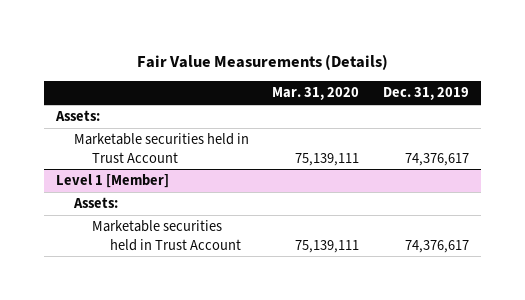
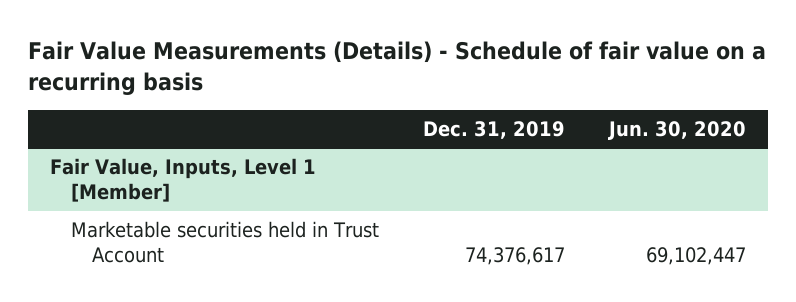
- Fair Value Measurements (Details)
+ Fair Value Measurements (Details) - Schedule of fair value on a recurring basis
- | Mar. 31, 2020 | Dec. 31, 2019
+ | Dec. 31, 2019 | Jun. 30, 2020
- Assets:
- Marketable securities held in Trust Account | 75,139,111 | 74,376,617
- Level 1 [Member]
- Assets:
+ Fair Value, Inputs, Level 1 [Member]

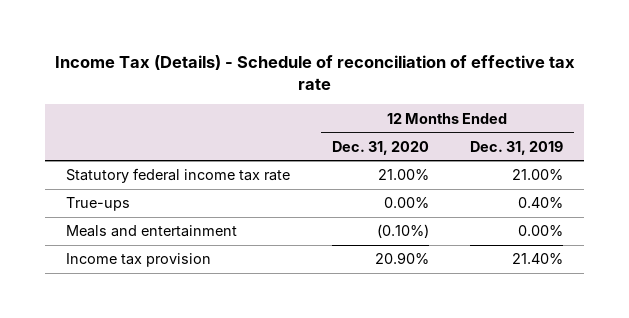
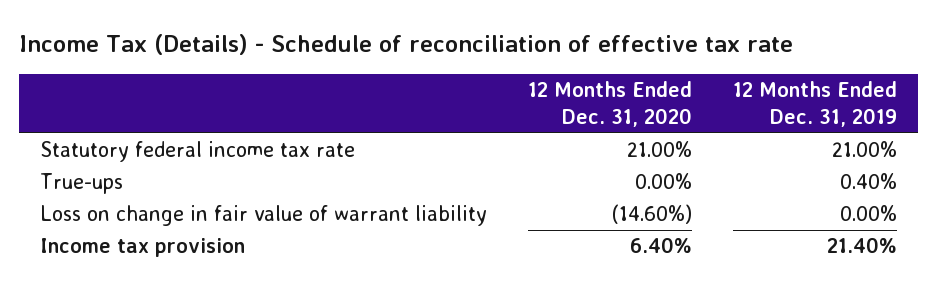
- Meals and entertainment | (0.10%) | 0.00%
- Income tax provision | 20.90% | 21.40%
+ Loss on change in fair value of warrant liability | (14.60%) | 0.00%
+ Income tax provision | 6.40% | 21.40%

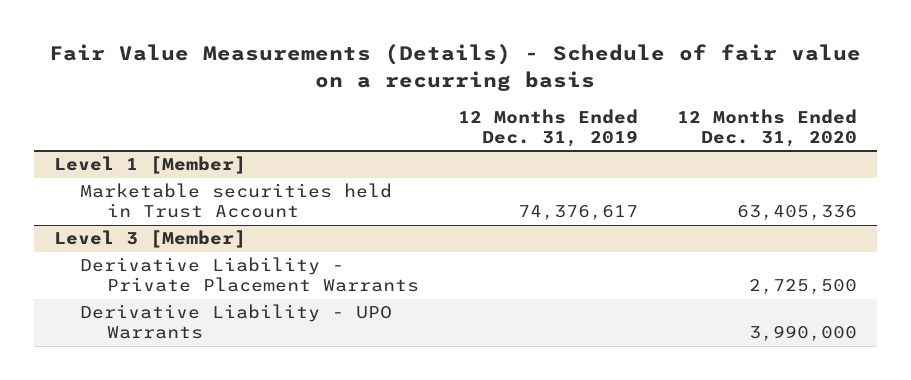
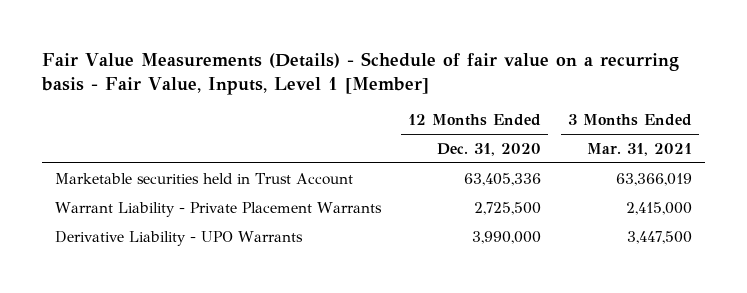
- Fair Value Measurements (Details) - Schedule of fair value on a recurring basis
+ Fair Value Measurements (Details) - Schedule of fair value on a recurring basis - Fair Value, Inputs, Level 1 [Member]
- | 12 Months Ended Dec. 31, 2019 | 12 Months Ended Dec. 31, 2020
+ | 12 Months Ended Dec. 31, 2020 | 3 Months Ended Mar. 31, 2021
- Level 1 [Member]
- Level 3 [Member]
- Derivative Liability - Private Placement Warrants | | 2,725,500
+ Warrant Liability - Private Placement Warrants | 2,725,500 | 2,415,000

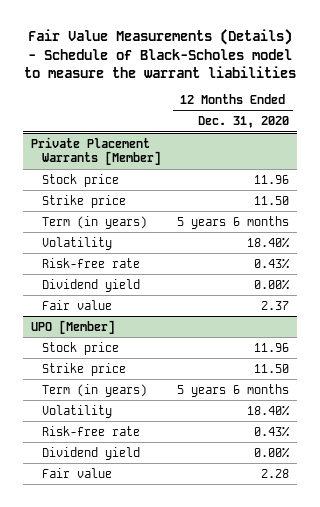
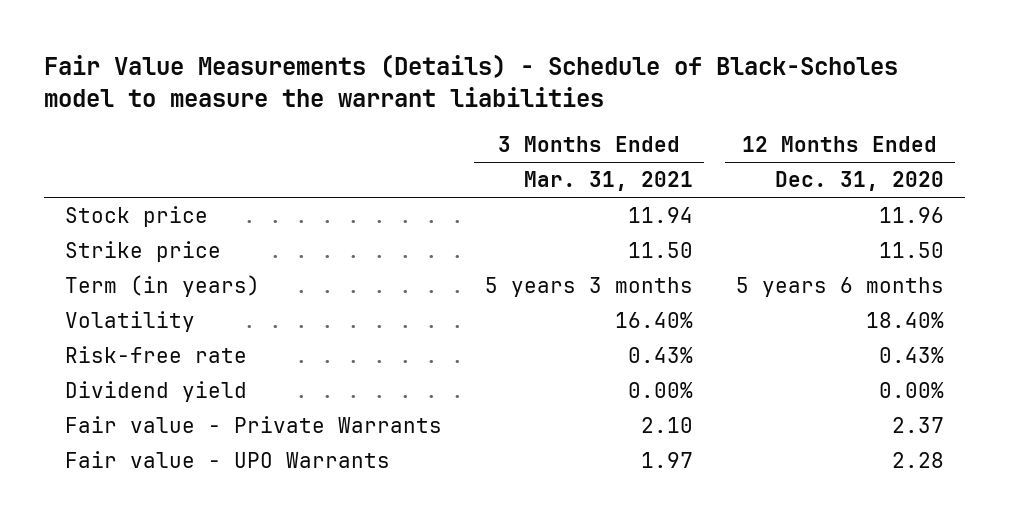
- | 12 Months Ended Dec. 31, 2020
+ | 3 Months Ended Mar. 31, 2021 | 12 Months Ended Dec. 31, 2020
- Private Placement Warrants [Member]
- Fair value | 2.37
- UPO [Member]
- Stock price | 11.96
- Strike price | 11.50
- Term (in years) | 5 years 6 months
- Volatility | 18.40%
- Risk-free rate | 0.43%
- Dividend yield | 0.00%
- Fair value | 2.28
+ Fair value - Private Warrants | 2.10 | 2.37
+ Fair value - UPO Warrants | 1.97 | 2.28

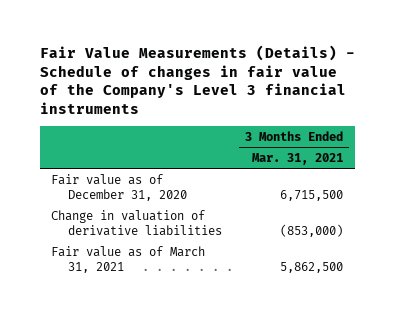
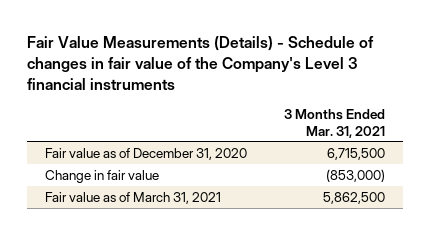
- Change in valuation of derivative liabilities | (853,000)
+ Change in fair value | (853,000)

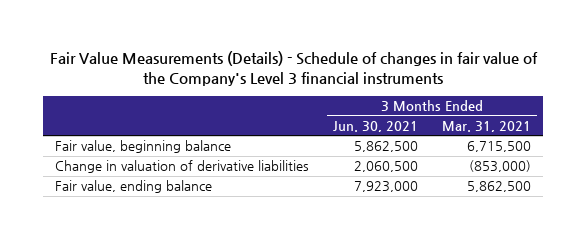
- | 3 Months Ended Mar. 31, 2021
+ | 3 Months Ended Jun. 30, 2021 | 3 Months Ended Mar. 31, 2021
- Fair value as of December 31, 2020 | 6,715,500
- Change in fair value | (853,000)
- Fair value as of March 31, 2021 | 5,862,500
+ Fair value, beginning balance | 5,862,500 | 6,715,500
+ Change in valuation of derivative liabilities | 2,060,500 | (853,000)
+ Fair value, ending balance | 7,923,000 | 5,862,500

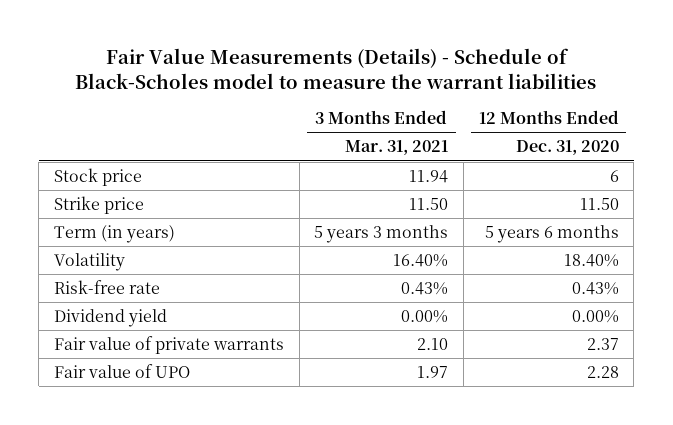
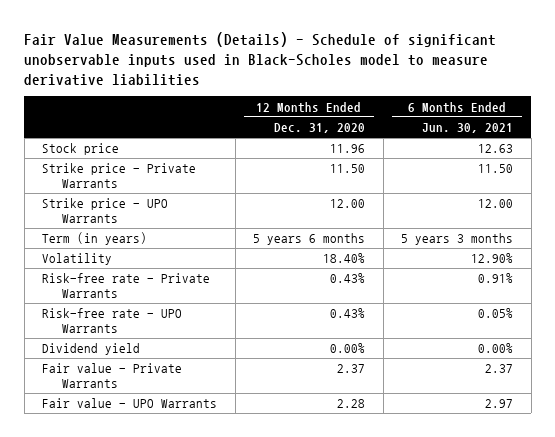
- Fair Value Measurements (Details) - Schedule of Black-Scholes model to measure the warrant liabilities
+ Fair Value Measurements (Details) - Schedule of significant unobservable inputs used in Black-Scholes model to measure derivative liabilities
- | 3 Months Ended Mar. 31, 2021 | 12 Months Ended Dec. 31, 2020
+ | 12 Months Ended Dec. 31, 2020 | 6 Months Ended Jun. 30, 2021
- Stock price | 11.94 | 6
- Strike price | 11.50 | 11.50
+ Stock price | 11.96 | 12.63
+ Strike price - Private Warrants | 11.50 | 11.50
+ Strike price - UPO Warrants | 12.00 | 12.00
- Risk-free rate | 0.43% | 0.43%
+ Risk-free rate - Private Warrants | 0.43% | 0.91%
+ Risk-free rate - UPO Warrants | 0.43% | 0.05%
- Fair value of private warrants | 2.10 | 2.37
- Fair value of UPO | 1.97 | 2.28
+ Fair value - Private Warrants | 2.37 | 2.37
+ Fair value - UPO Warrants | 2.28 | 2.97

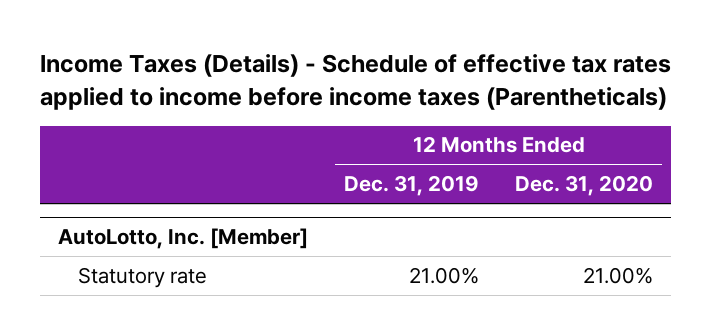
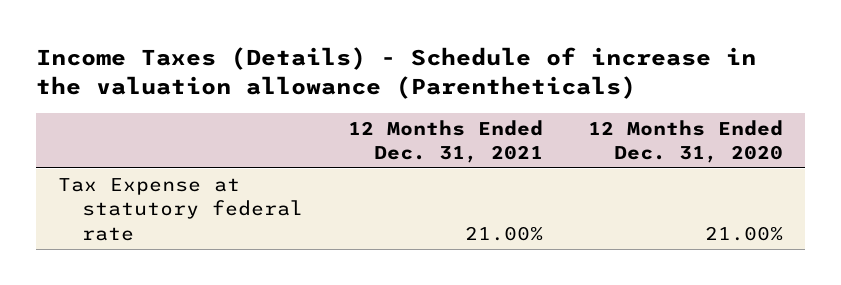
- Income Taxes (Details) - Schedule of effective tax rates applied to income before income taxes (Parentheticals)
+ Income Taxes (Details) - Schedule of increase in the valuation allowance (Parentheticals)
- | 12 Months Ended Dec. 31, 2019 | 12 Months Ended Dec. 31, 2020
+ | 12 Months Ended Dec. 31, 2021 | 12 Months Ended Dec. 31, 2020
- AutoLotto, Inc. [Member]
- Statutory rate | 21.00% | 21.00%
+ Tax Expense at statutory federal rate | 21.00% | 21.00%

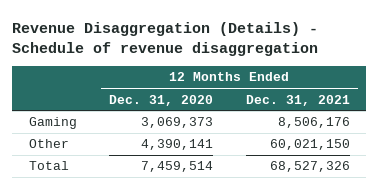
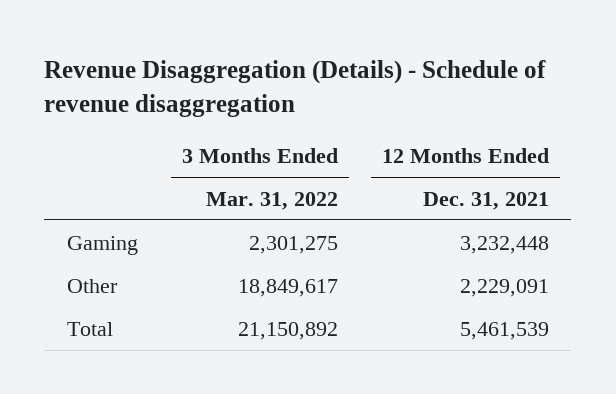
- | 12 Months Ended Dec. 31, 2020 | 12 Months Ended Dec. 31, 2021
+ | 3 Months Ended Mar. 31, 2022 | 12 Months Ended Dec. 31, 2021
- Gaming | 3,069,373 | 8,506,176
- Other | 4,390,141 | 60,021,150
- Total | 7,459,514 | 68,527,326
+ Gaming | 2,301,275 | 3,232,448
+ Other | 18,849,617 | 2,229,091
+ Total | 21,150,892 | 5,461,539

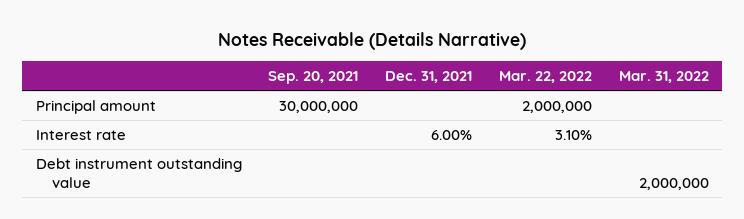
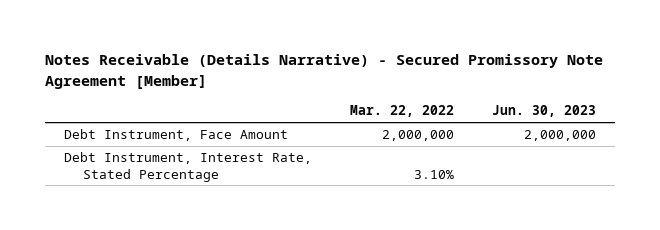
- Notes Receivable (Details Narrative)
+ Notes Receivable (Details Narrative) - Secured Promissory Note Agreement [Member]
- | Sep. 20, 2021 | Dec. 31, 2021 | Mar. 22, 2022 | Mar. 31, 2022
+ | Mar. 22, 2022 | Jun. 30, 2023
- Principal amount | 30,000,000 | | 2,000,000 |
- Interest rate | | 6.00% | 3.10% |
- Debt instrument outstanding value | | | | 2,000,000
+ Debt Instrument, Face Amount | 2,000,000 | 2,000,000
+ Debt Instrument, Interest Rate, Stated Percentage | 3.10% |

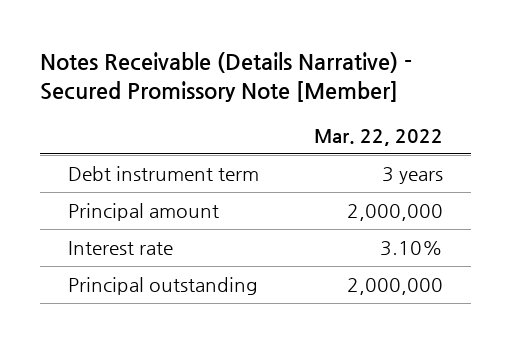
- Notes Receivable (Details Narrative) - Secured Promissory Note Agreement [Member]
+ Notes Receivable (Details Narrative) - Secured Promissory Note [Member]
- | Mar. 22, 2022 | Jun. 30, 2023
+ | Mar. 22, 2022
- Debt Instrument, Face Amount | 2,000,000 | 2,000,000
- Debt Instrument, Interest Rate, Stated Percentage | 3.10% |
+ Debt instrument term | 3 years
+ Principal amount | 2,000,000
+ Interest rate | 3.10%
+ Principal outstanding | 2,000,000

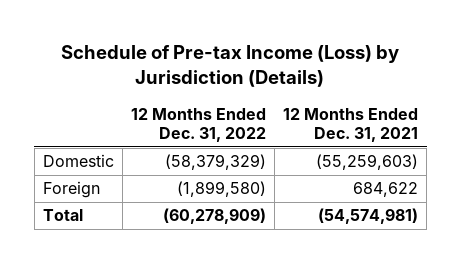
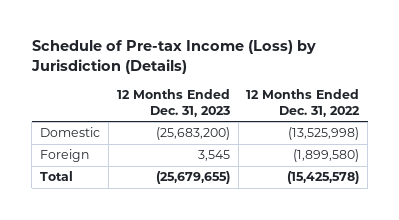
- | 12 Months Ended Dec. 31, 2022 | 12 Months Ended Dec. 31, 2021
+ | 12 Months Ended Dec. 31, 2023 | 12 Months Ended Dec. 31, 2022
- Domestic | (58,379,329) | (55,259,603)
+ Domestic | (25,683,200) | (13,525,998)
- Total | (60,278,909) | (54,574,981)
+ Total | (25,679,655) | (15,425,578)

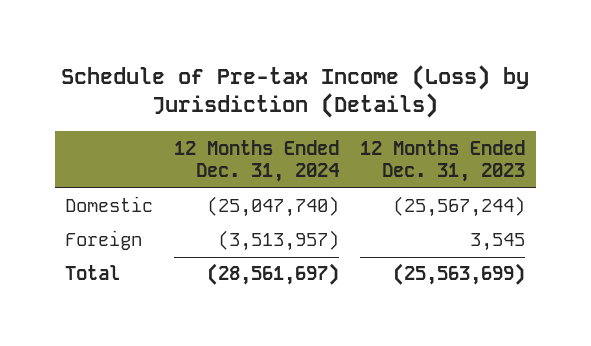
- | 12 Months Ended Dec. 31, 2023 | 12 Months Ended Dec. 31, 2022
+ | 12 Months Ended Dec. 31, 2024 | 12 Months Ended Dec. 31, 2023
- Domestic | (25,683,200) | (13,525,998)
+ Domestic | (25,047,740) | (25,567,244)
- Total | (25,679,655) | (15,425,578)
+ Total | (28,561,697) | (25,563,699)

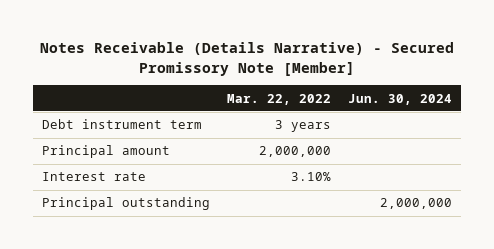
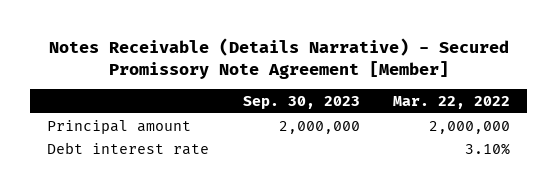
- Notes Receivable (Details Narrative) - Secured Promissory Note [Member]
+ Notes Receivable (Details Narrative) - Secured Promissory Note Agreement [Member]
- | Mar. 22, 2022 | Jun. 30, 2024
+ | Sep. 30, 2023 | Mar. 22, 2022
- Debt instrument term | 3 years |
- Interest rate | 3.10% |
- Principal outstanding | | 2,000,000
+ Debt interest rate | | 3.10%

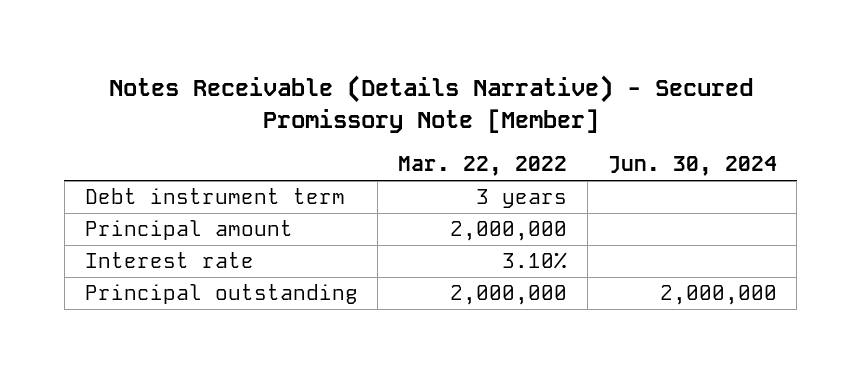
- Notes Receivable (Details Narrative) - Secured Promissory Note Agreement [Member]
+ Notes Receivable (Details Narrative) - Secured Promissory Note [Member]
- | Sep. 30, 2023 | Mar. 22, 2022
+ | Mar. 22, 2022 | Jun. 30, 2024
+ Debt instrument term | 3 years |
- Debt interest rate | | 3.10%
+ Interest rate | 3.10% |
+ Principal outstanding | 2,000,000 | 2,000,000

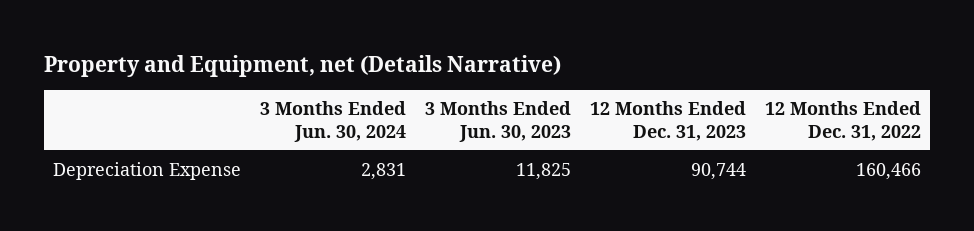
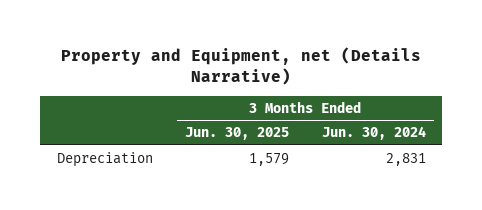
- | 3 Months Ended Jun. 30, 2024 | 3 Months Ended Jun. 30, 2023 | 12 Months Ended Dec. 31, 2023 | 12 Months Ended Dec. 31, 2022
+ | 3 Months Ended Jun. 30, 2025 | 3 Months Ended Jun. 30, 2024
- Depreciation Expense | 2,831 | 11,825 | 90,744 | 160,466
+ Depreciation | 1,579 | 2,831

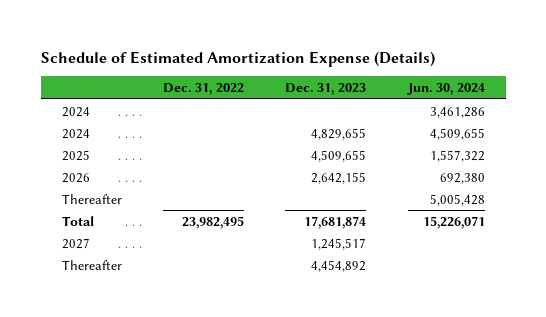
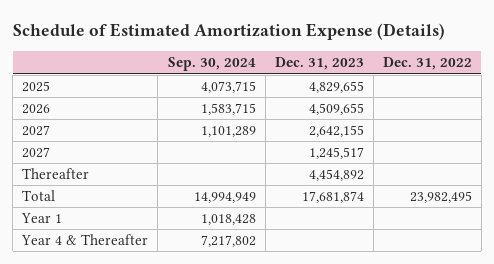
- | Dec. 31, 2022 | Dec. 31, 2023 | Jun. 30, 2024
+ | Sep. 30, 2024 | Dec. 31, 2023 | Dec. 31, 2022
- 2024 | | | 3,461,286
- 2024 | | 4,829,655 | 4,509,655
- 2025 | | 4,509,655 | 1,557,322
- 2026 | | 2,642,155 | 692,380
- Thereafter | | | 5,005,428
+ 2025 | 4,073,715 | 4,829,655 |
+ 2026 | 1,583,715 | 4,509,655 |
+ 2027 | 1,101,289 | 2,642,155 |
moved down: Total | 14,994,949 | 17,681,874 | 23,982,495
+ Year 1 | 1,018,428 | |
+ Year 4 & Thereafter | 7,217,802 | |

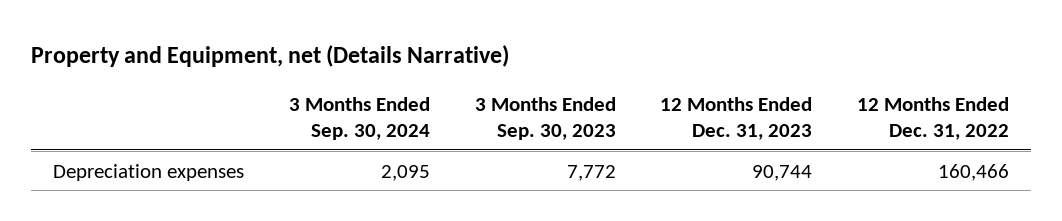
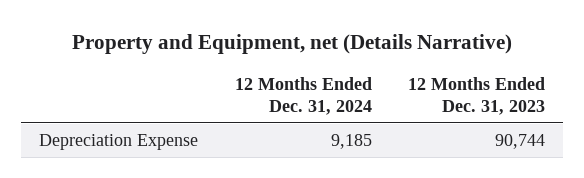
- | 3 Months Ended Sep. 30, 2024 | 3 Months Ended Sep. 30, 2023 | 12 Months Ended Dec. 31, 2023 | 12 Months Ended Dec. 31, 2022
+ | 12 Months Ended Dec. 31, 2024 | 12 Months Ended Dec. 31, 2023
- Depreciation expenses | 2,095 | 7,772 | 90,744 | 160,466
+ Depreciation Expense | 9,185 | 90,744

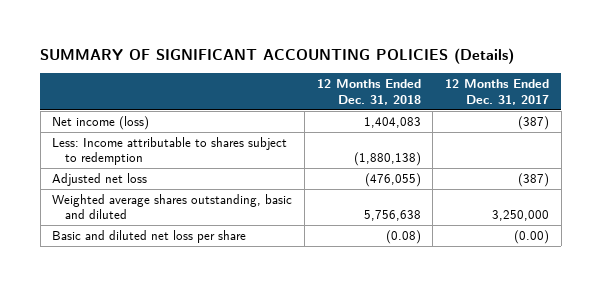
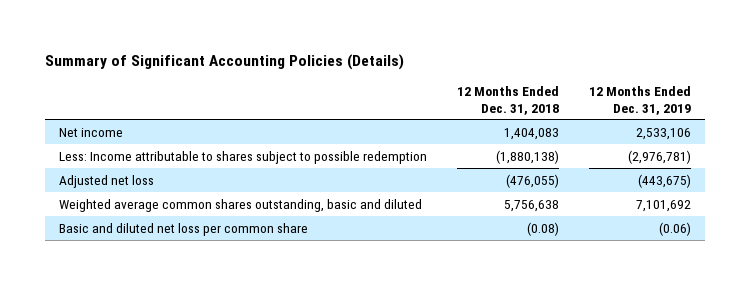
- SUMMARY OF SIGNIFICANT ACCOUNTING POLICIES (Details)
+ Summary of Significant Accounting Policies (Details)
- | 12 Months Ended Dec. 31, 2018 | 12 Months Ended Dec. 31, 2017
+ | 12 Months Ended Dec. 31, 2018 | 12 Months Ended Dec. 31, 2019
- Net income (loss) | 1,404,083 | (387)
- Less: Income attributable to shares subject to redemption | (1,880,138) |
+ Net income | 1,404,083 | 2,533,106
+ Less: Income attributable to shares subject to possible redemption | (1,880,138) | (2,976,781)
- Weighted average shares outstanding, basic and diluted | 5,756,638 | 3,250,000
- Basic and diluted net loss per share | (0.08) | (0.00)
+ Weighted average common shares outstanding, basic and diluted | 5,756,638 | 7,101,692
+ Basic and diluted net loss per common share | (0.08) | (0.06)

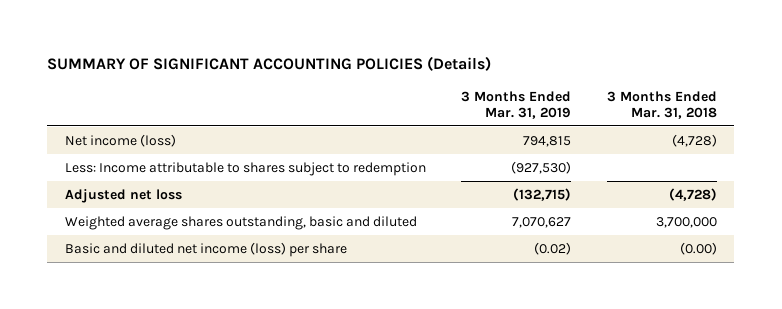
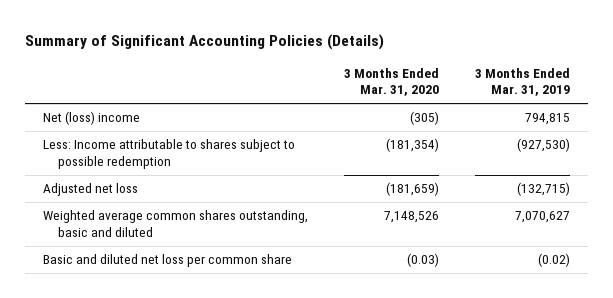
- SUMMARY OF SIGNIFICANT ACCOUNTING POLICIES (Details)
+ Summary of Significant Accounting Policies (Details)
- | 3 Months Ended Mar. 31, 2019 | 3 Months Ended Mar. 31, 2018
+ | 3 Months Ended Mar. 31, 2020 | 3 Months Ended Mar. 31, 2019
- Net income (loss) | 794,815 | (4,728)
- Less: Income attributable to shares subject to redemption | (927,530) |
+ Net (loss) income | (305) | 794,815
+ Less: Income attributable to shares subject to possible redemption | (181,354) | (927,530)
- Weighted average shares outstanding, basic and diluted | 7,070,627 | 3,700,000
- Basic and diluted net income (loss) per share | (0.02) | (0.00)
+ Weighted average common shares outstanding, basic and diluted | 7,148,526 | 7,070,627
+ Basic and diluted net loss per common share | (0.03) | (0.02)

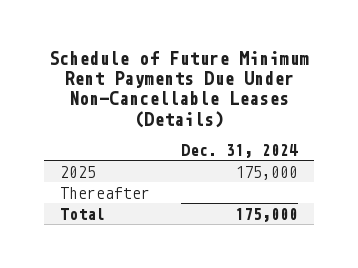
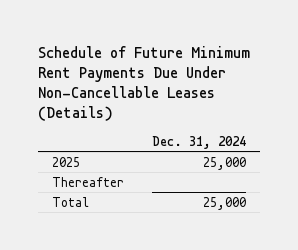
- 2025 | 175,000
+ 2025 | 25,000
- Total | 175,000
+ Total | 25,000

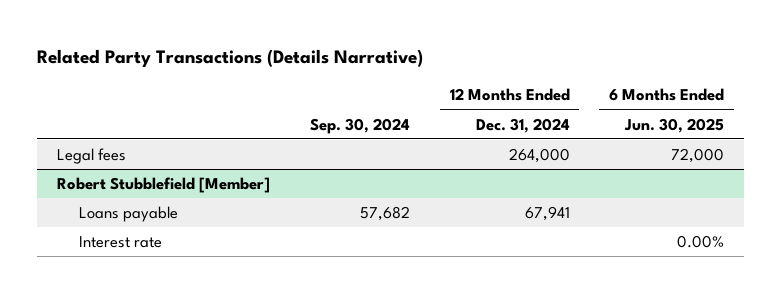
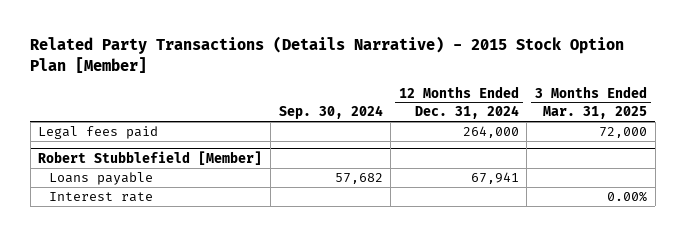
- Related Party Transactions (Details Narrative)
+ Related Party Transactions (Details Narrative) - 2015 Stock Option Plan [Member]
- | Sep. 30, 2024 | 12 Months Ended Dec. 31, 2024 | 6 Months Ended Jun. 30, 2025
+ | Sep. 30, 2024 | 12 Months Ended Dec. 31, 2024 | 3 Months Ended Mar. 31, 2025
- Legal fees | | 264,000 | 72,000
+ Legal fees paid | | 264,000 | 72,000

